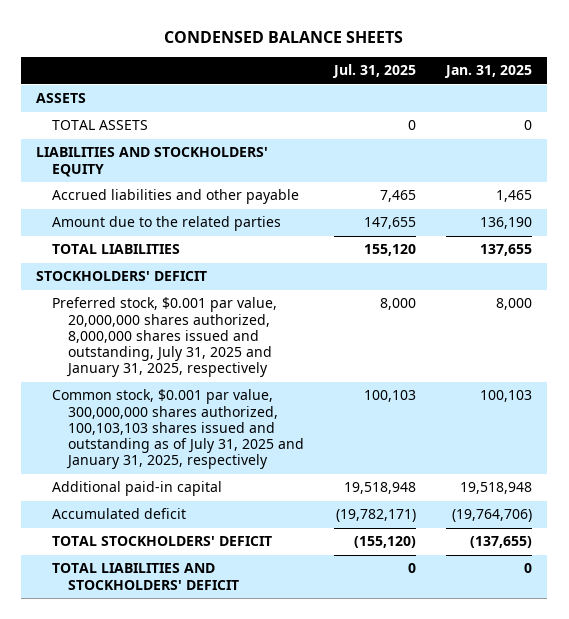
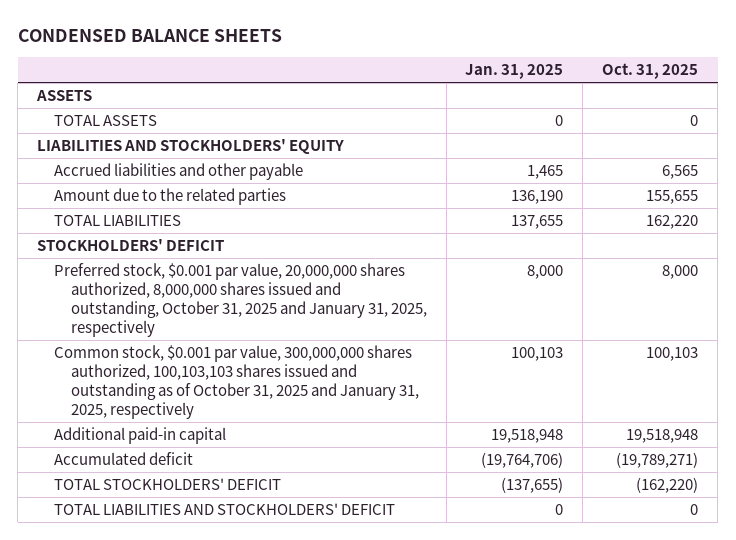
- | Jul. 31, 2025 | Jan. 31, 2025
+ | Jan. 31, 2025 | Oct. 31, 2025
- Preferred stock, $0.001 par value, 20,000,000 shares authorized, 8,000,000 shares issued and outstanding, July 31, 2025 and January 31, 2025, respectively | 8,000 | 8,000
- Common stock, $0.001 par value, 300,000,000 shares authorized, 100,103,103 shares issued and outstanding as of July 31, 2025 and January 31, 2025, respectively | 100,103 | 100,103
+ Preferred stock, $0.001 par value, 20,000,000 shares authorized, 8,000,000 shares issued and outstanding, October 31, 2025 and January 31, 2025, respectively | 8,000 | 8,000
+ Common stock, $0.001 par value, 300,000,000 shares authorized, 100,103,103 shares issued and outstanding as of October 31, 2025 and January 31, 2025, respectively | 100,103 | 100,103

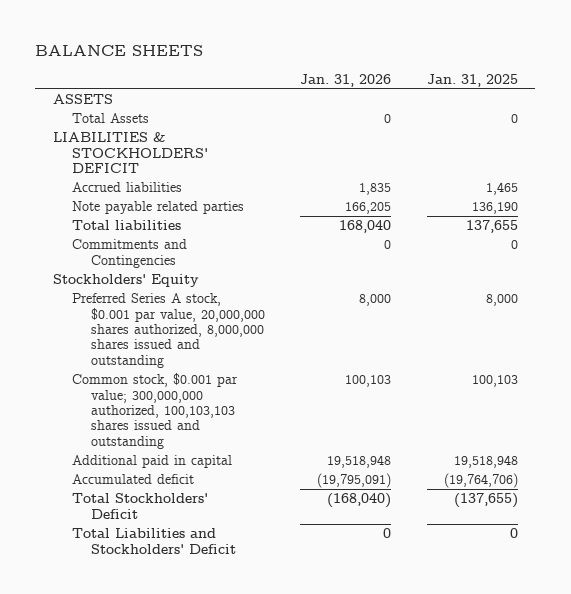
- CONDENSED BALANCE SHEETS
+ BALANCE SHEETS
- | Jan. 31, 2025 | Oct. 31, 2025
+ | Jan. 31, 2026 | Jan. 31, 2025
- TOTAL ASSETS | 0 | 0
- LIABILITIES AND STOCKHOLDERS' EQUITY
- Accrued liabilities and other payable | 1,465 | 6,565
- Amount due to the related parties | 136,190 | 155,655
- TOTAL LIABILITIES | 137,655 | 162,220
- STOCKHOLDERS' DEFICIT
- Preferred stock, $0.001 par value, 20,000,000 shares authorized, 8,000,000 shares issued and outstanding, October 31, 2025 and January 31, 2025, respectively | 8,000 | 8,000
- Common stock, $0.001 par value, 300,000,000 shares authorized, 100,103,103 shares issued and outstanding as of October 31, 2025 and January 31, 2025, respectively | 100,103 | 100,103
- Additional paid-in capital | 19,518,948 | 19,518,948
+ Total Assets | 0 | 0
+ LIABILITIES & STOCKHOLDERS' DEFICIT
+ Accrued liabilities | 1,835 | 1,465
+ Note payable related parties | 166,205 | 136,190
+ Total liabilities | 168,040 | 137,655
+ Commitments and Contingencies | 0 | 0
+ Stockholders' Equity
+ Preferred Series A stock, $0.001 par value, 20,000,000 shares authorized, 8,000,000 shares issued and outstanding | 8,000 | 8,000
+ Common stock, $0.001 par value; 300,000,000 authorized, 100,103,103 shares issued and outstanding | 100,103 | 100,103
+ Additional paid in capital | 19,518,948 | 19,518,948
- TOTAL STOCKHOLDERS' DEFICIT | (137,655) | (162,220)
- TOTAL LIABILITIES AND STOCKHOLDERS' DEFICIT | 0 | 0
+ Total Stockholders' Deficit | (168,040) | (137,655)
+ Total Liabilities and Stockholders' Deficit | 0 | 0

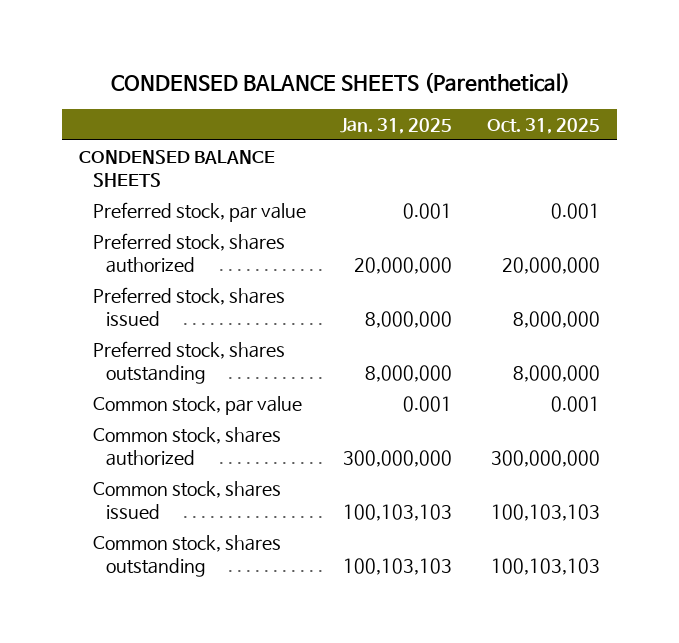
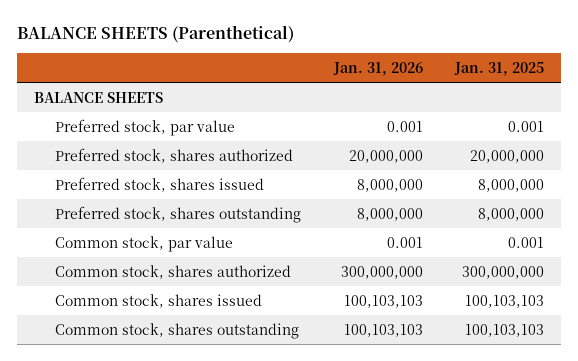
- CONDENSED BALANCE SHEETS (Parenthetical)
+ BALANCE SHEETS (Parenthetical)
- | Jan. 31, 2025 | Oct. 31, 2025
+ | Jan. 31, 2026 | Jan. 31, 2025
- CONDENSED BALANCE SHEETS
+ BALANCE SHEETS

